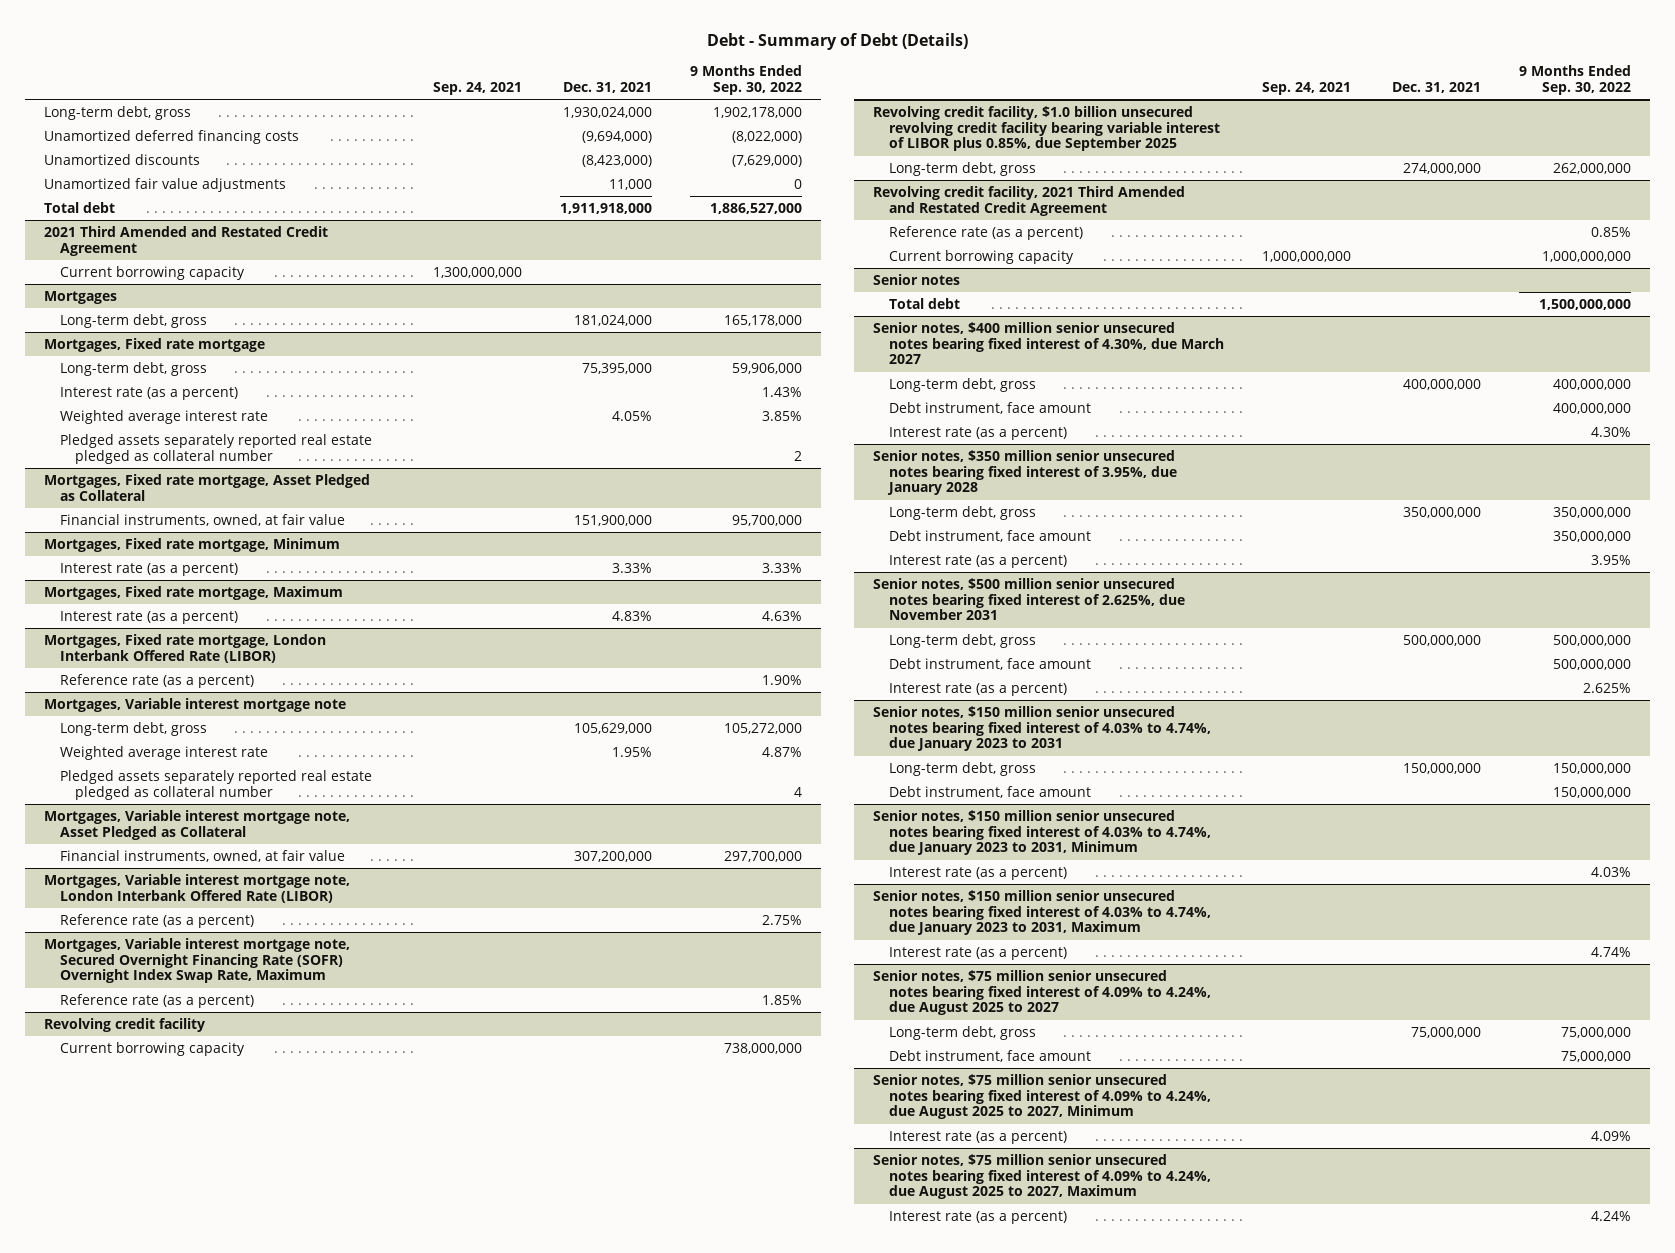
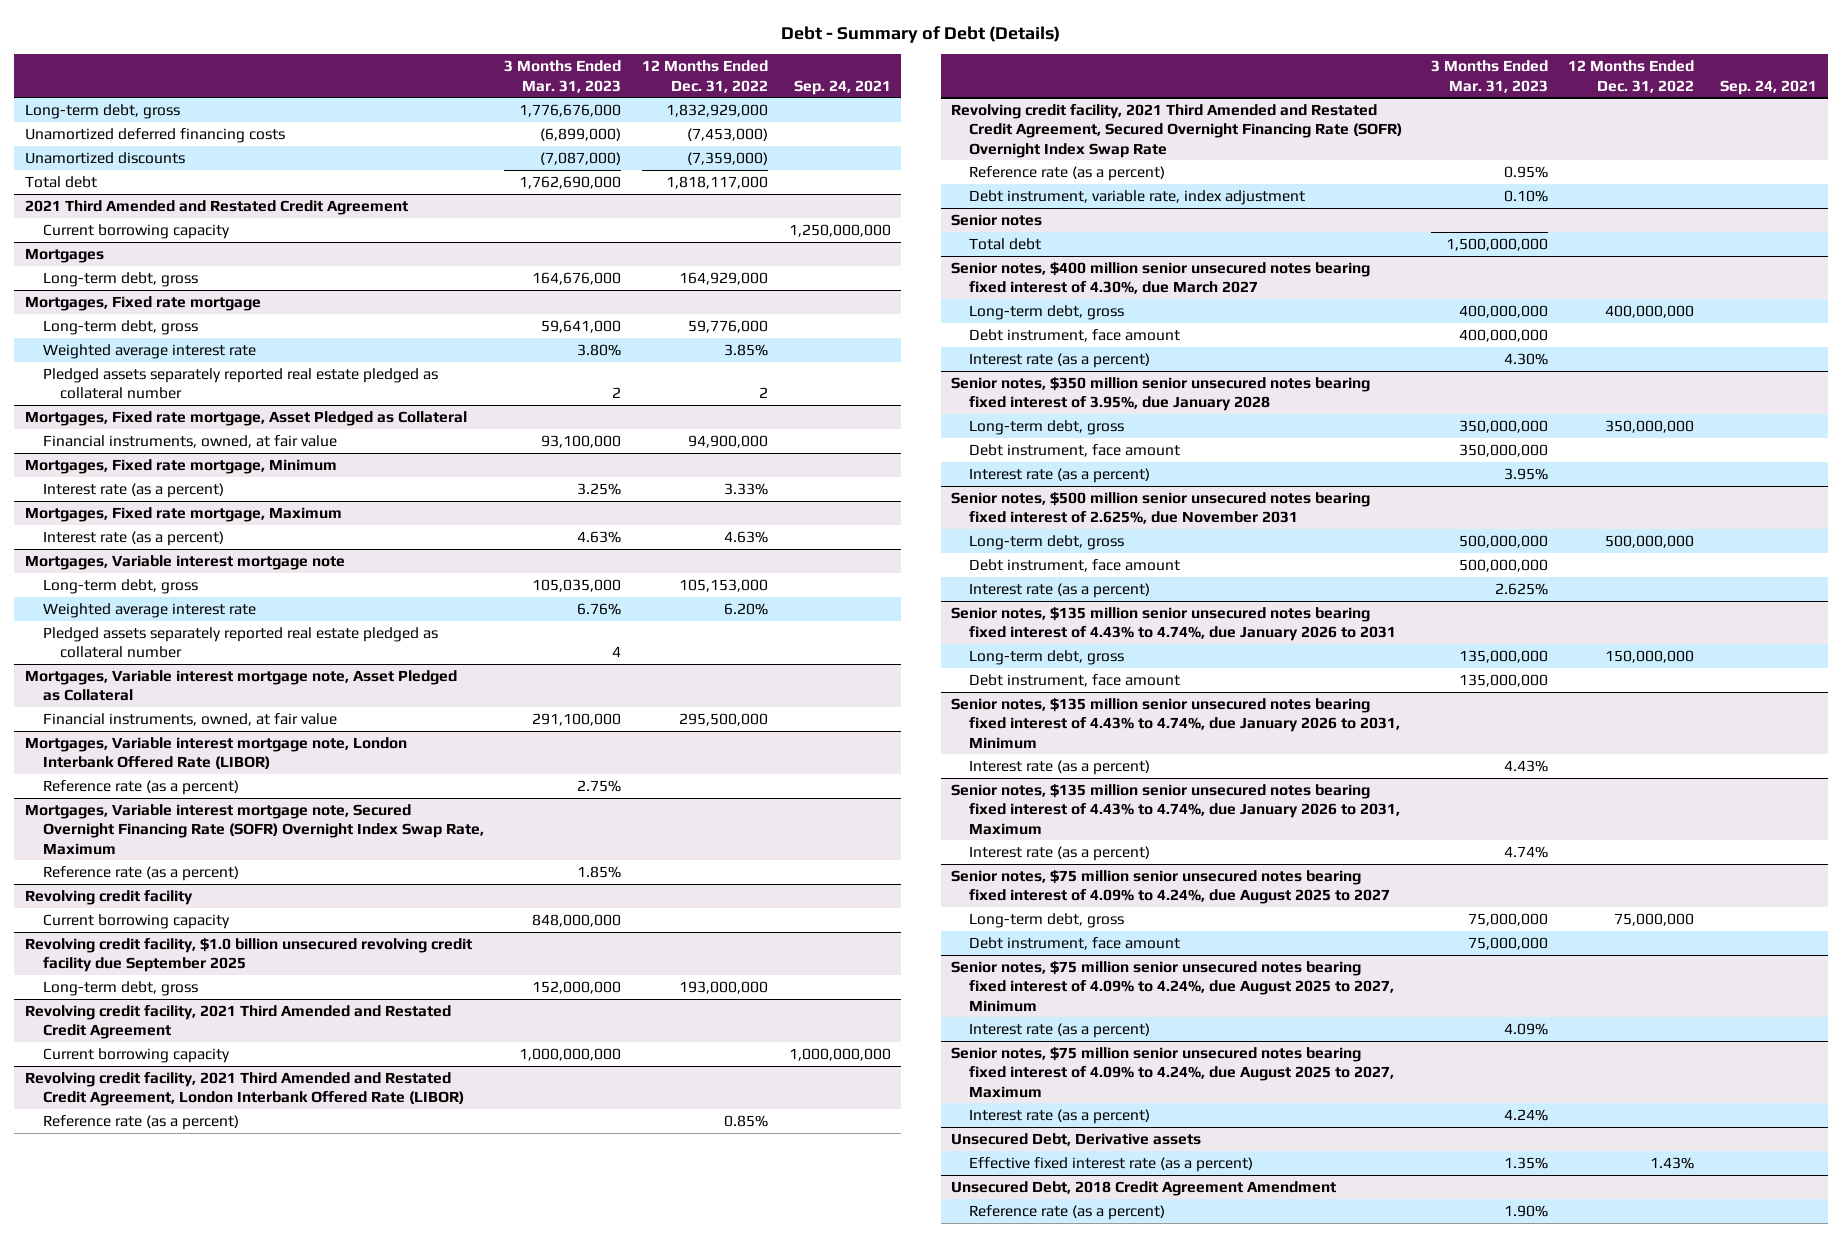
- | Sep. 24, 2021 | Dec. 31, 2021 | 9 Months Ended Sep. 30, 2022
+ | 3 Months Ended Mar. 31, 2023 | 12 Months Ended Dec. 31, 2022 | Sep. 24, 2021
- Unamortized fair value adjustments | | 11,000 | 0
@ 2021 Third Amended and Restated Credit Agreement
- Current borrowing capacity | 1,300,000,000 | |
+ Current borrowing capacity | | | 1,250,000,000
@ Mortgages, Fixed rate mortgage
- Interest rate (as a percent) | | | 1.43%
- Mortgages, Fixed rate mortgage, London Interbank Offered Rate (LIBOR)
- Reference rate (as a percent) | | | 1.90%
- Revolving credit facility, $1.0 billion unsecured revolving credit facility bearing variable interest of LIBOR plus 0.85%, due September 2025
+ Revolving credit facility, $1.0 billion unsecured revolving credit facility due September 2025
@ Revolving credit facility, 2021 Third Amended and Restated Credit Agreement
- Reference rate (as a percent) | | | 0.85%
+ Revolving credit facility, 2021 Third Amended and Restated Credit Agreement, London Interbank Offered Rate (LIBOR)
+ Reference rate (as a percent) | | 0.85% |
+ Revolving credit facility, 2021 Third Amended and Restated Credit Agreement, Secured Overnight Financing Rate (SOFR) Overnight Index Swap Rate
+ Reference rate (as a percent) | 0.95% | |
+ Debt instrument, variable rate, index adjustment | 0.10% | |
- Senior notes, $150 million senior unsecured notes bearing fixed interest of 4.03% to 4.74%, due January 2023 to 2031
+ Senior notes, $135 million senior unsecured notes bearing fixed interest of 4.43% to 4.74%, due January 2026 to 2031
- Senior notes, $150 million senior unsecured notes bearing fixed interest of 4.03% to 4.74%, due January 2023 to 2031, Minimum
+ Senior notes, $135 million senior unsecured notes bearing fixed interest of 4.43% to 4.74%, due January 2026 to 2031, Minimum
- Senior notes, $150 million senior unsecured notes bearing fixed interest of 4.03% to 4.74%, due January 2023 to 2031, Maximum
+ Senior notes, $135 million senior unsecured notes bearing fixed interest of 4.43% to 4.74%, due January 2026 to 2031, Maximum
+ Unsecured Debt, Derivative assets
+ Effective fixed interest rate (as a percent) | 1.35% | 1.43% |
+ Unsecured Debt, 2018 Credit Agreement Amendment
+ Reference rate (as a percent) | 1.90% | |

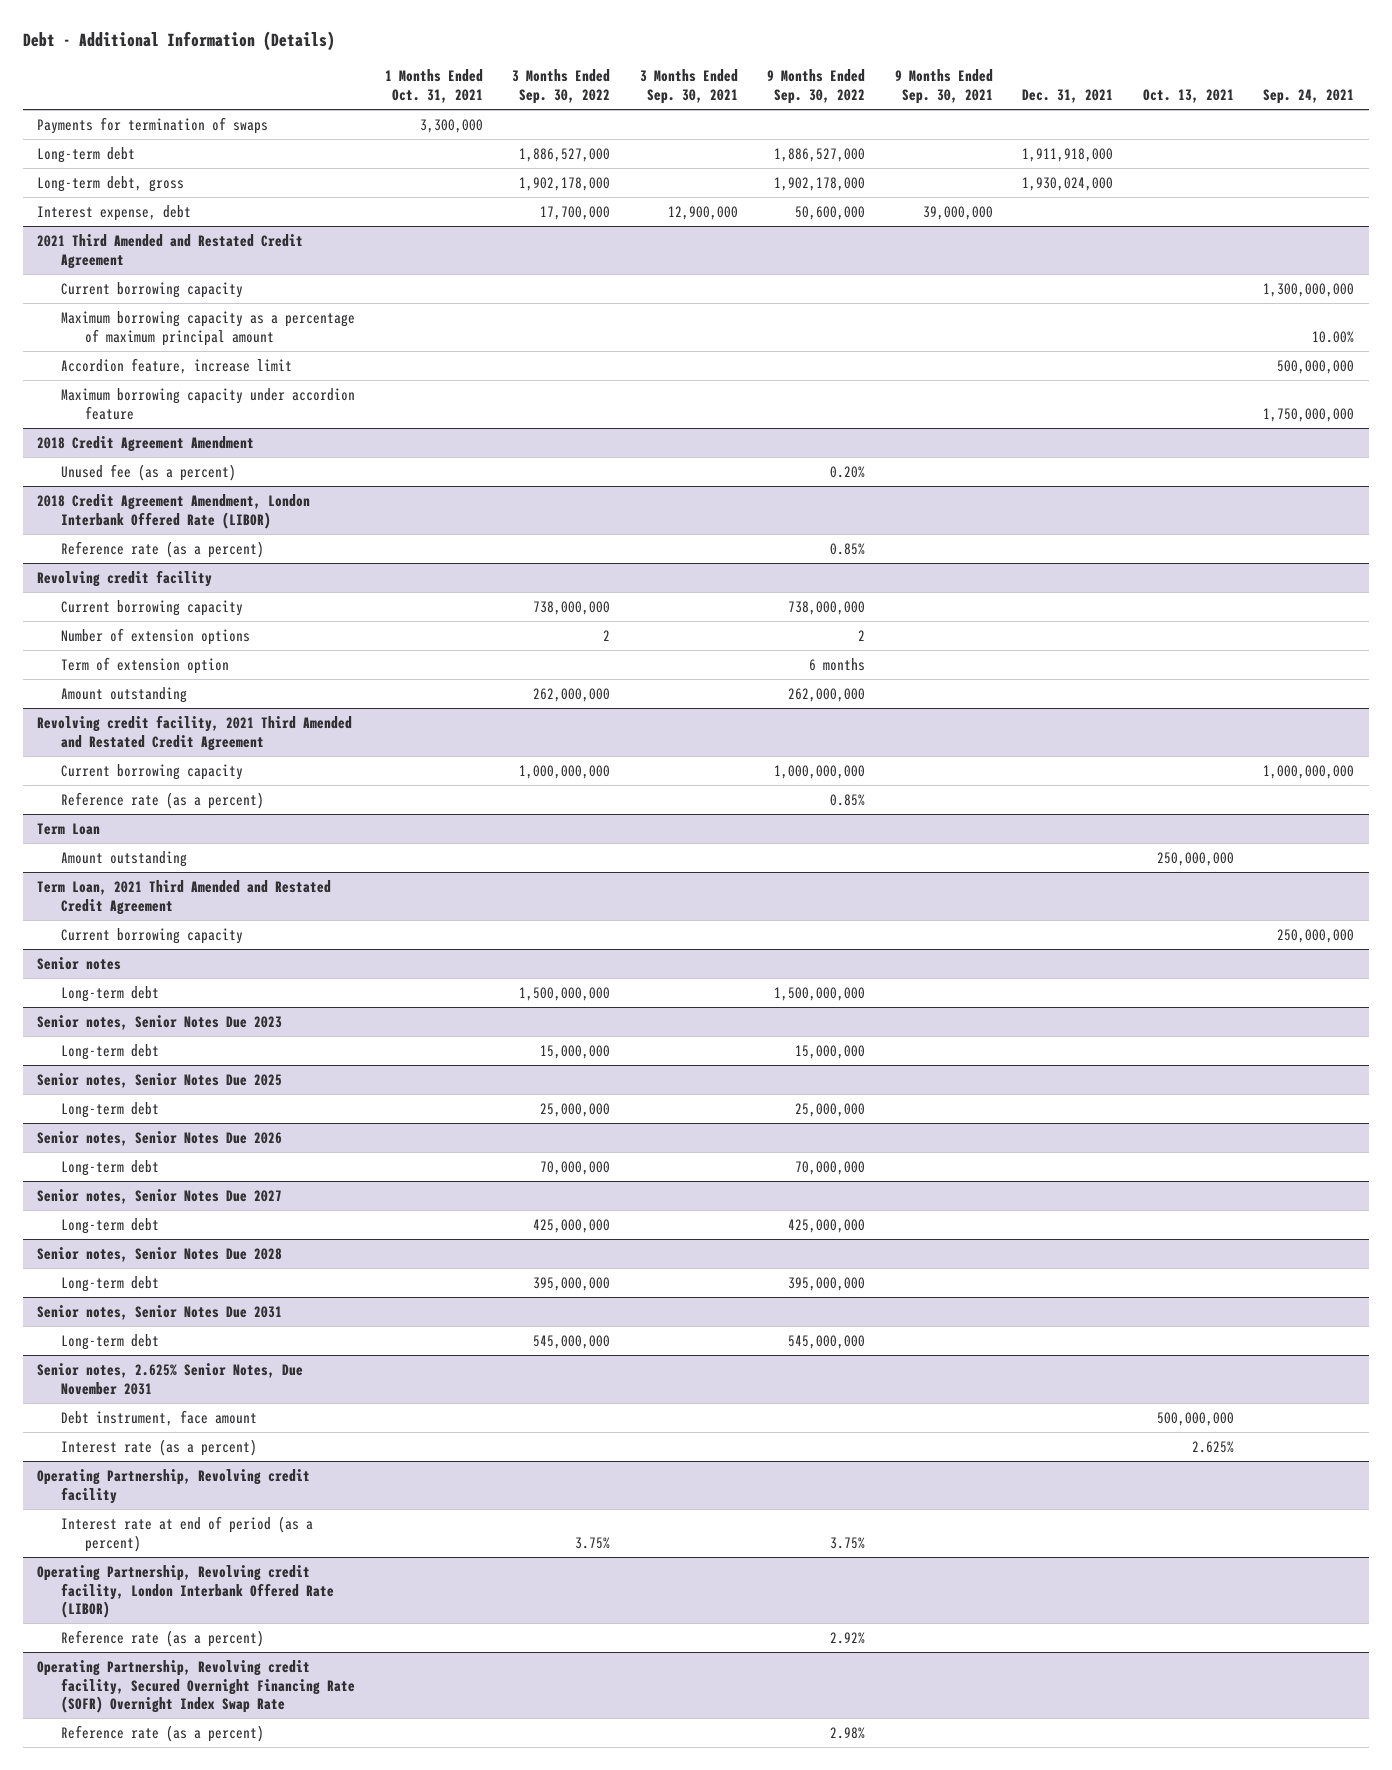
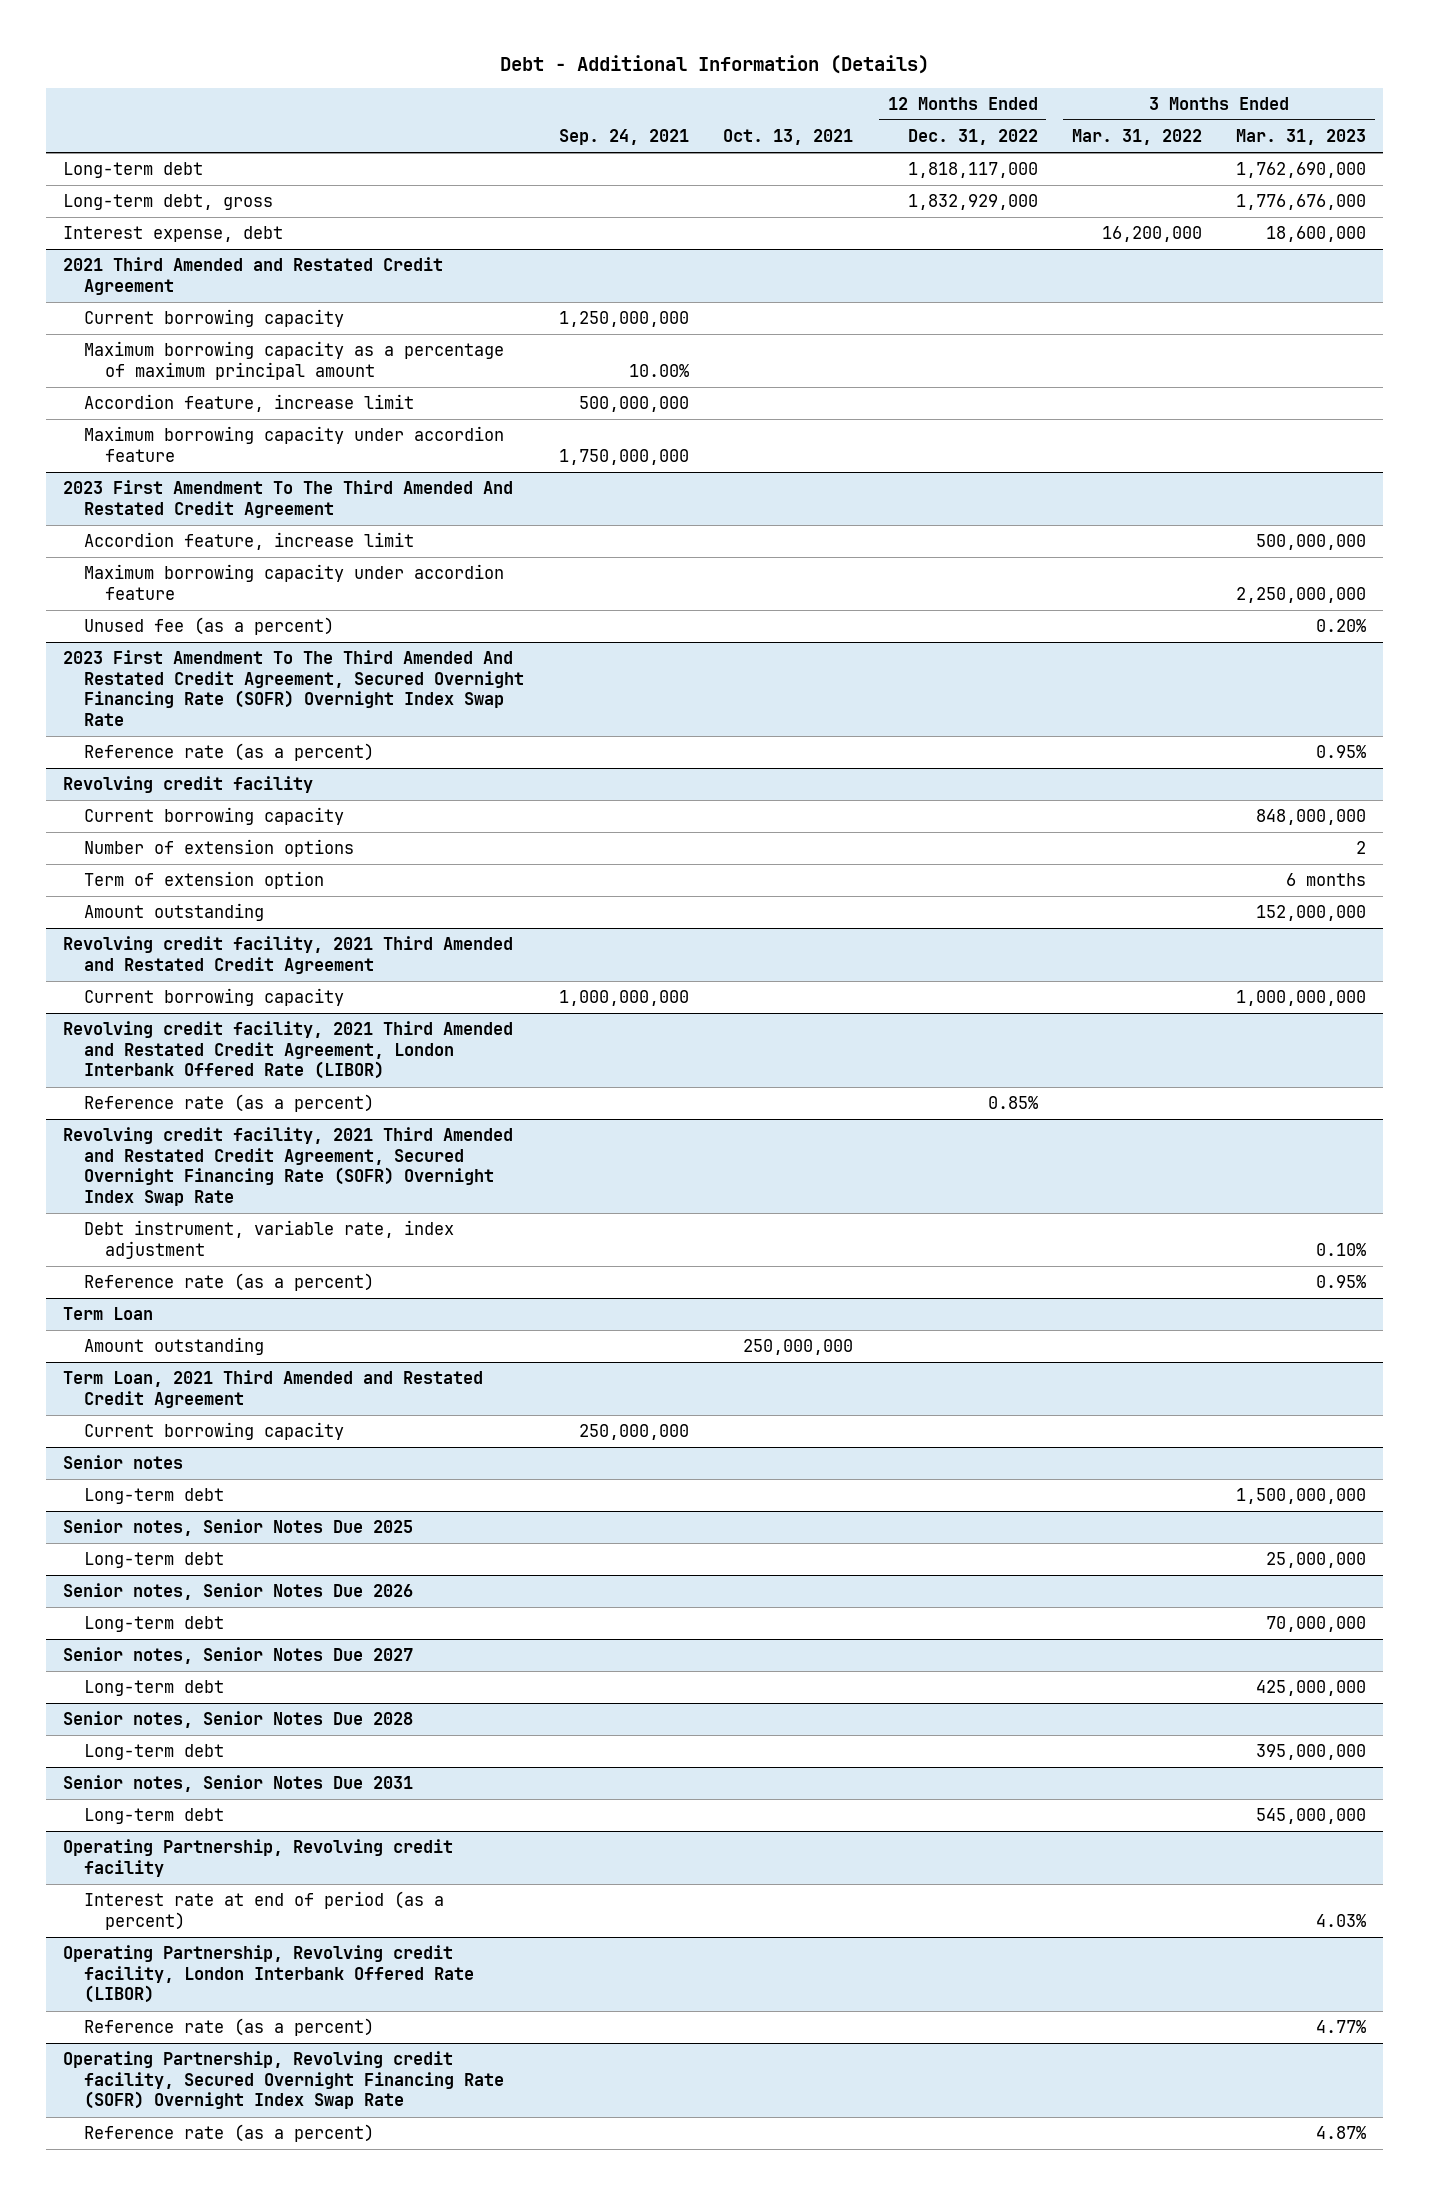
- | 1 Months Ended Oct. 31, 2021 | 3 Months Ended Sep. 30, 2022 | 3 Months Ended Sep. 30, 2021 | 9 Months Ended Sep. 30, 2022 | 9 Months Ended Sep. 30, 2021 | Dec. 31, 2021 | Oct. 13, 2021 | Sep. 24, 2021
+ | Sep. 24, 2021 | Oct. 13, 2021 | 12 Months Ended Dec. 31, 2022 | 3 Months Ended Mar. 31, 2022 | 3 Months Ended Mar. 31, 2023
- Payments for termination of swaps | 3,300,000 | | | | | | |
@ 2021 Third Amended and Restated Credit Agreement
- Current borrowing capacity | | | | | | | | 1,300,000,000
+ Current borrowing capacity | 1,250,000,000 | | | |
- 2018 Credit Agreement Amendment
- Unused fee (as a percent) | | | | 0.20% | | | |
- 2018 Credit Agreement Amendment, London Interbank Offered Rate (LIBOR)
- Reference rate (as a percent) | | | | 0.85% | | | |
+ 2023 First Amendment To The Third Amended And Restated Credit Agreement
+ Accordion feature, increase limit | | | | | 500,000,000
+ Maximum borrowing capacity under accordion feature | | | | | 2,250,000,000
+ Unused fee (as a percent) | | | | | 0.20%
+ 2023 First Amendment To The Third Amended And Restated Credit Agreement, Secured Overnight Financing Rate (SOFR) Overnight Index Swap Rate
+ Reference rate (as a percent) | | | | | 0.95%
@ Revolving credit facility, 2021 Third Amended and Restated Credit Agreement
- Reference rate (as a percent) | | | | 0.85% | | | |
+ Revolving credit facility, 2021 Third Amended and Restated Credit Agreement, London Interbank Offered Rate (LIBOR)
+ Reference rate (as a percent) | | | 0.85% | |
+ Revolving credit facility, 2021 Third Amended and Restated Credit Agreement, Secured Overnight Financing Rate (SOFR) Overnight Index Swap Rate
+ Debt instrument, variable rate, index adjustment | | | | | 0.10%
+ Reference rate (as a percent) | | | | | 0.95%
- Senior notes, Senior Notes Due 2023
- Long-term debt | | 15,000,000 | | 15,000,000 | | | |
- Senior notes, 2.625% Senior Notes, Due November 2031
- Debt instrument, face amount | | | | | | | 500,000,000 |
- Interest rate (as a percent) | | | | | | | 2.625% |

